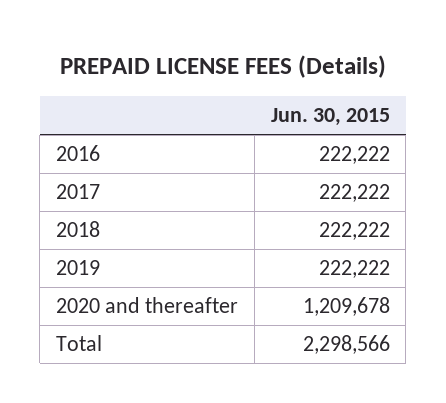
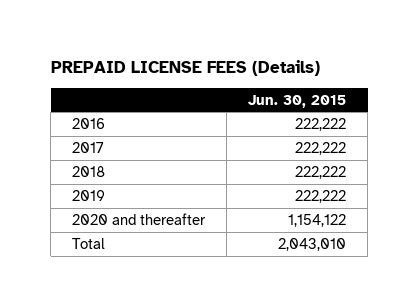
- 2020 and thereafter | 1,209,678
- Total | 2,298,566
+ 2020 and thereafter | 1,154,122
+ Total | 2,043,010

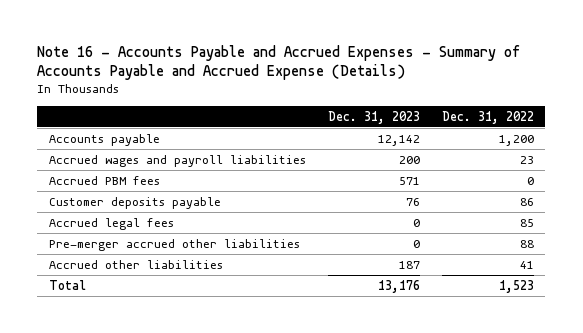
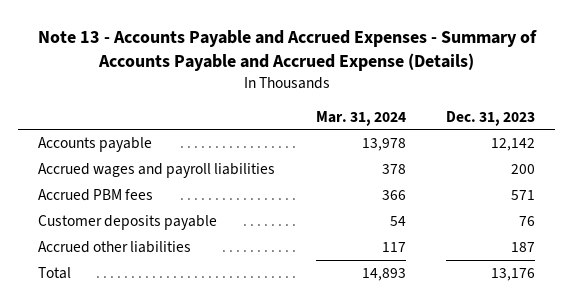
- Note 16 - Accounts Payable and Accrued Expenses - Summary of Accounts Payable and Accrued Expense (Details)
+ Note 13 - Accounts Payable and Accrued Expenses - Summary of Accounts Payable and Accrued Expense (Details)
- | Dec. 31, 2023 | Dec. 31, 2022
+ | Mar. 31, 2024 | Dec. 31, 2023
- Accrued legal fees | 0 | 85
- Pre-merger accrued other liabilities | 0 | 88

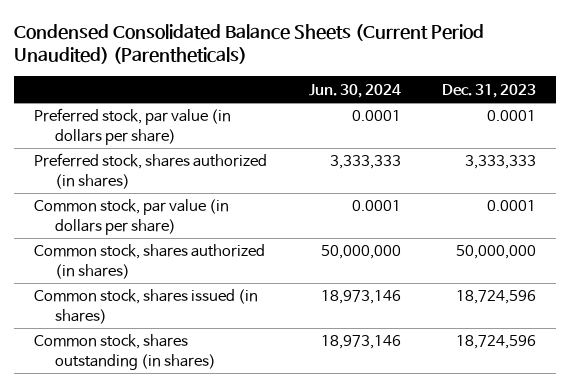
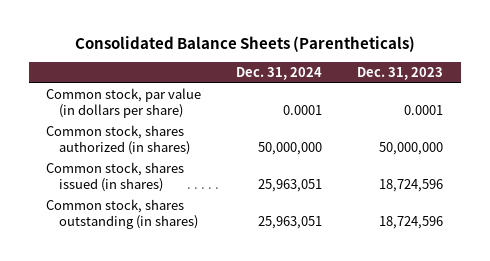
- Condensed Consolidated Balance Sheets (Current Period Unaudited) (Parentheticals)
+ Consolidated Balance Sheets (Parentheticals)
- | Jun. 30, 2024 | Dec. 31, 2023
+ | Dec. 31, 2024 | Dec. 31, 2023
- Preferred stock, par value (in dollars per share) | 0.0001 | 0.0001
- Preferred stock, shares authorized (in shares) | 3,333,333 | 3,333,333

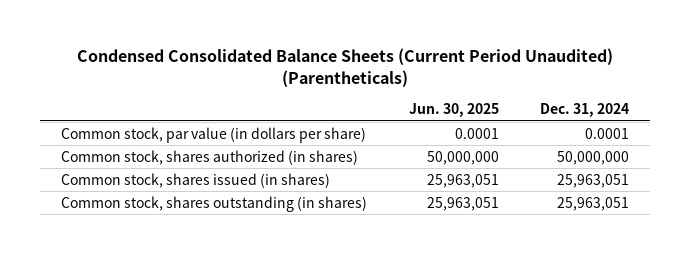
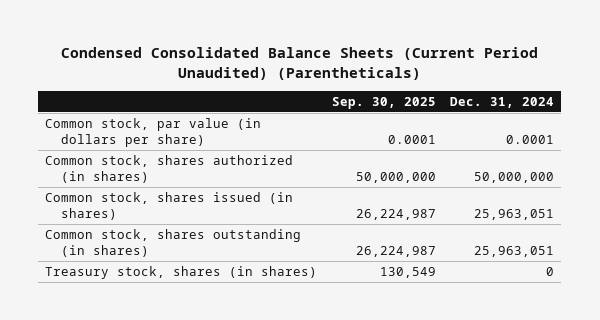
- | Jun. 30, 2025 | Dec. 31, 2024
+ | Sep. 30, 2025 | Dec. 31, 2024
+ Treasury stock, shares (in shares) | 130,549 | 0

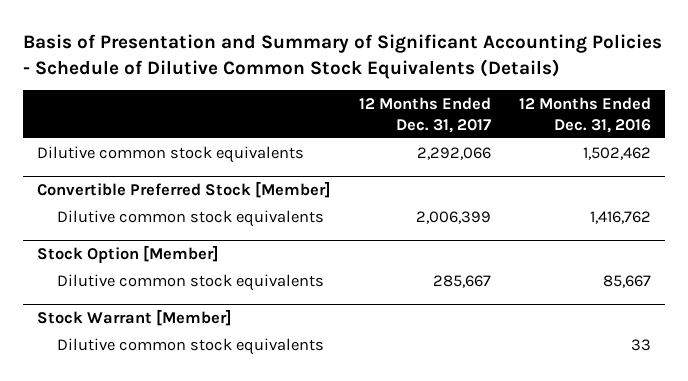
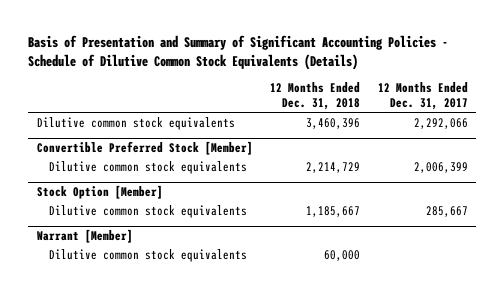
- | 12 Months Ended Dec. 31, 2017 | 12 Months Ended Dec. 31, 2016
+ | 12 Months Ended Dec. 31, 2018 | 12 Months Ended Dec. 31, 2017
- Stock Warrant [Member]
+ Warrant [Member]

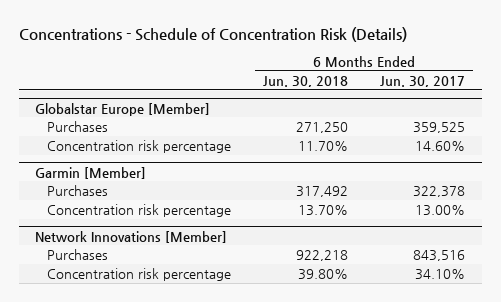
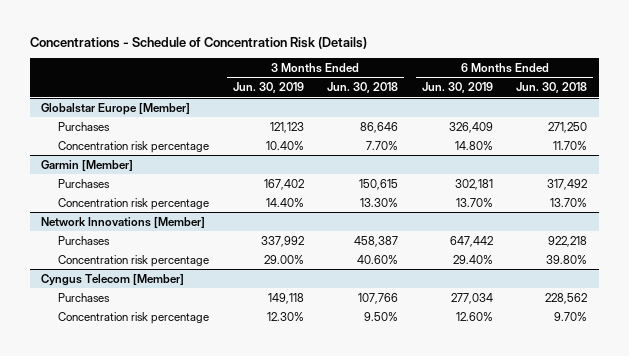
- | 6 Months Ended Jun. 30, 2018 | 6 Months Ended Jun. 30, 2017
+ | 3 Months Ended Jun. 30, 2019 | 3 Months Ended Jun. 30, 2018 | 6 Months Ended Jun. 30, 2019 | 6 Months Ended Jun. 30, 2018
+ Cyngus Telecom [Member]
+ Purchases | 149,118 | 107,766 | 277,034 | 228,562
+ Concentration risk percentage | 12.30% | 9.50% | 12.60% | 9.70%

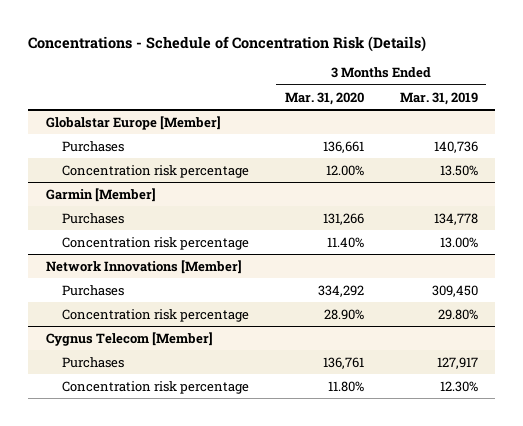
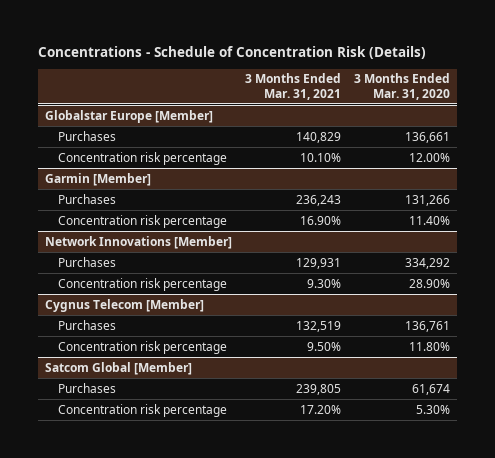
- | 3 Months Ended Mar. 31, 2020 | 3 Months Ended Mar. 31, 2019
+ | 3 Months Ended Mar. 31, 2021 | 3 Months Ended Mar. 31, 2020
+ Satcom Global [Member]
+ Purchases | 239,805 | 61,674
+ Concentration risk percentage | 17.20% | 5.30%

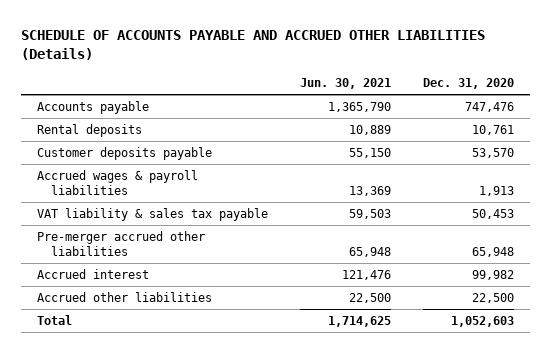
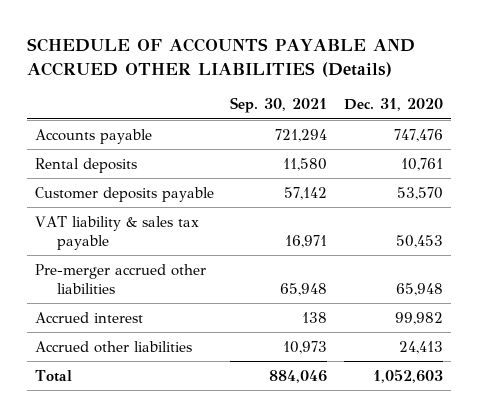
- | Jun. 30, 2021 | Dec. 31, 2020
+ | Sep. 30, 2021 | Dec. 31, 2020
- Accrued wages & payroll liabilities | 13,369 | 1,913
- Accrued other liabilities | 22,500 | 22,500
+ Accrued other liabilities | 10,973 | 24,413

